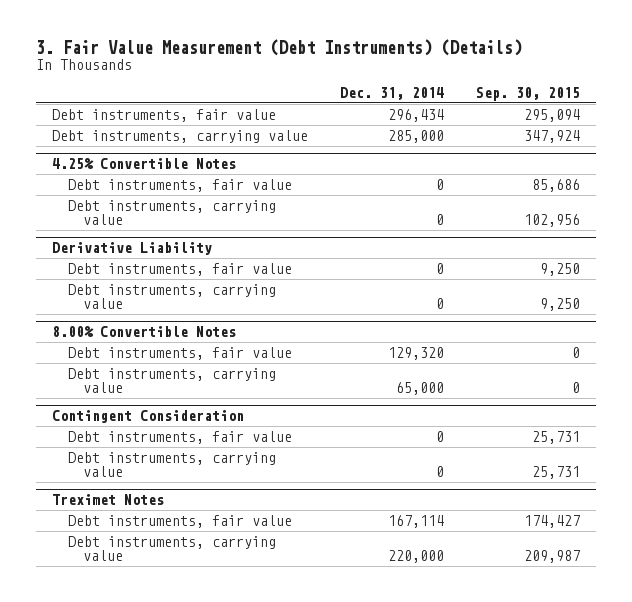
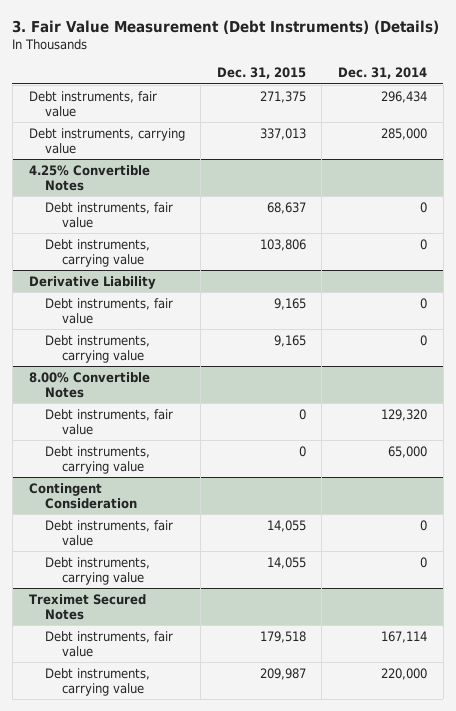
- | Dec. 31, 2014 | Sep. 30, 2015
+ | Dec. 31, 2015 | Dec. 31, 2014
- Treximet Notes
+ Treximet Secured Notes

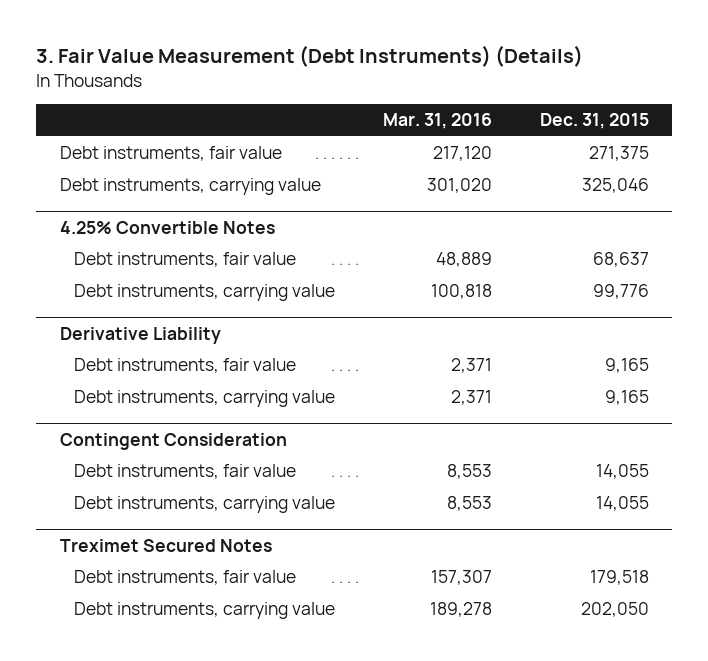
- | Dec. 31, 2015 | Dec. 31, 2014
+ | Mar. 31, 2016 | Dec. 31, 2015
- Debt instruments, carrying value | 337,013 | 285,000
+ Debt instruments, carrying value | 301,020 | 325,046
@ 4.25% Convertible Notes
- Debt instruments, carrying value | 103,806 | 0
+ Debt instruments, carrying value | 100,818 | 99,776
- 8.00% Convertible Notes
- Debt instruments, fair value | 0 | 129,320
- Debt instruments, carrying value | 0 | 65,000
@ Treximet Secured Notes
- Debt instruments, carrying value | 209,987 | 220,000
+ Debt instruments, carrying value | 189,278 | 202,050

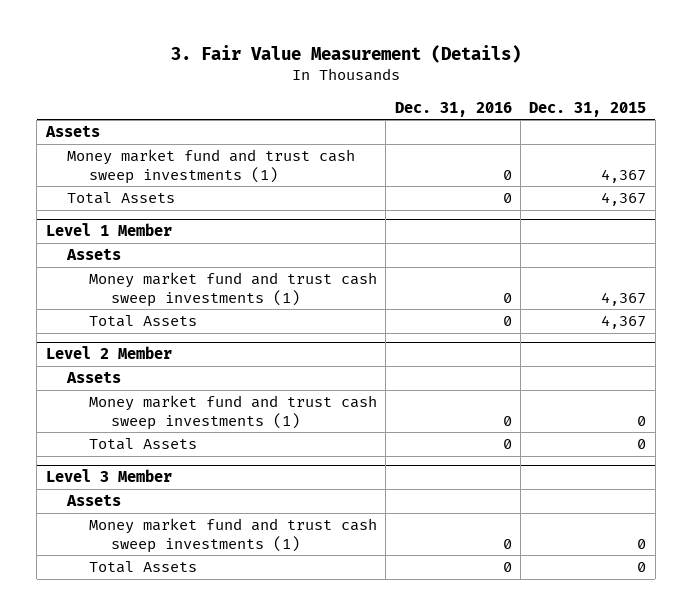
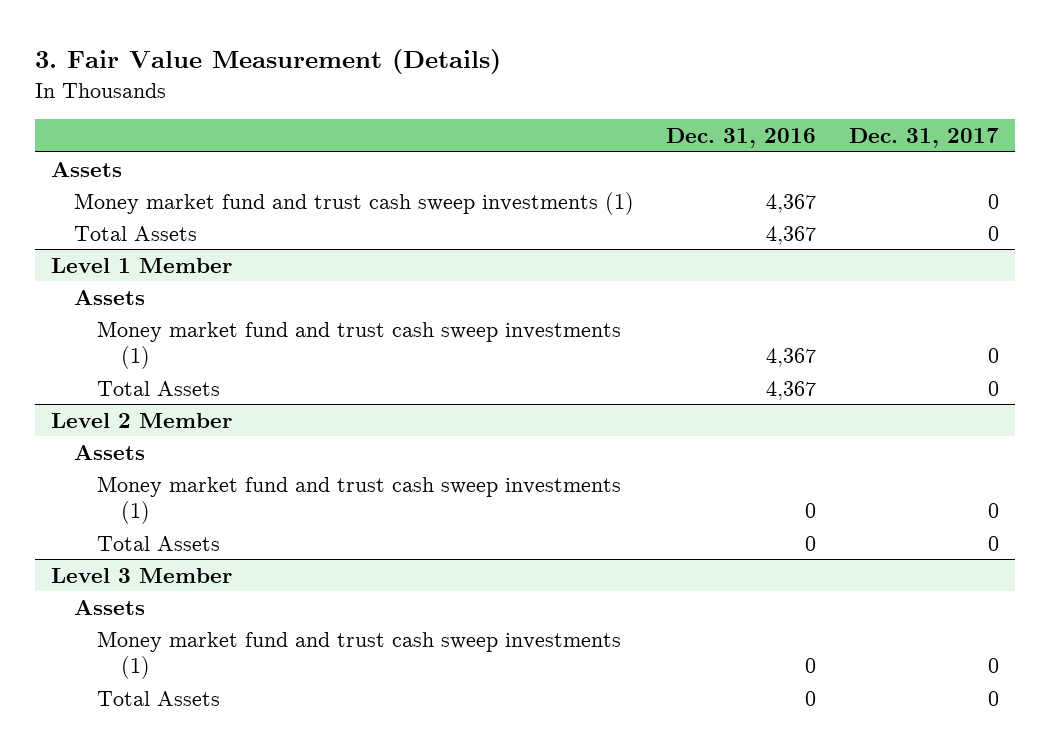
- | Dec. 31, 2016 | Dec. 31, 2015
+ | Dec. 31, 2016 | Dec. 31, 2017
- Money market fund and trust cash sweep investments (1) | 0 | 4,367
- Total Assets | 0 | 4,367
+ Money market fund and trust cash sweep investments (1) | 4,367 | 0
+ Total Assets | 4,367 | 0
@ Level 1 Member
- Money market fund and trust cash sweep investments (1) | 0 | 4,367
- Total Assets | 0 | 4,367
+ Money market fund and trust cash sweep investments (1) | 4,367 | 0
+ Total Assets | 4,367 | 0

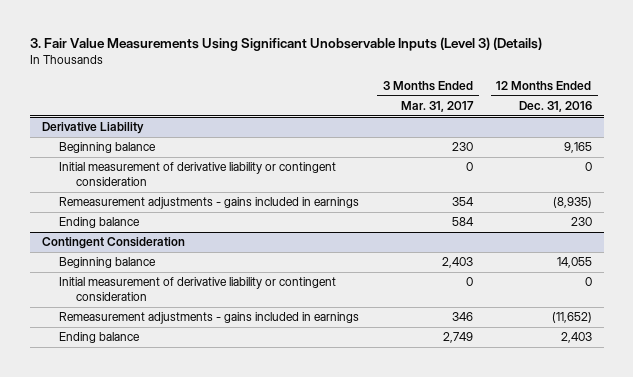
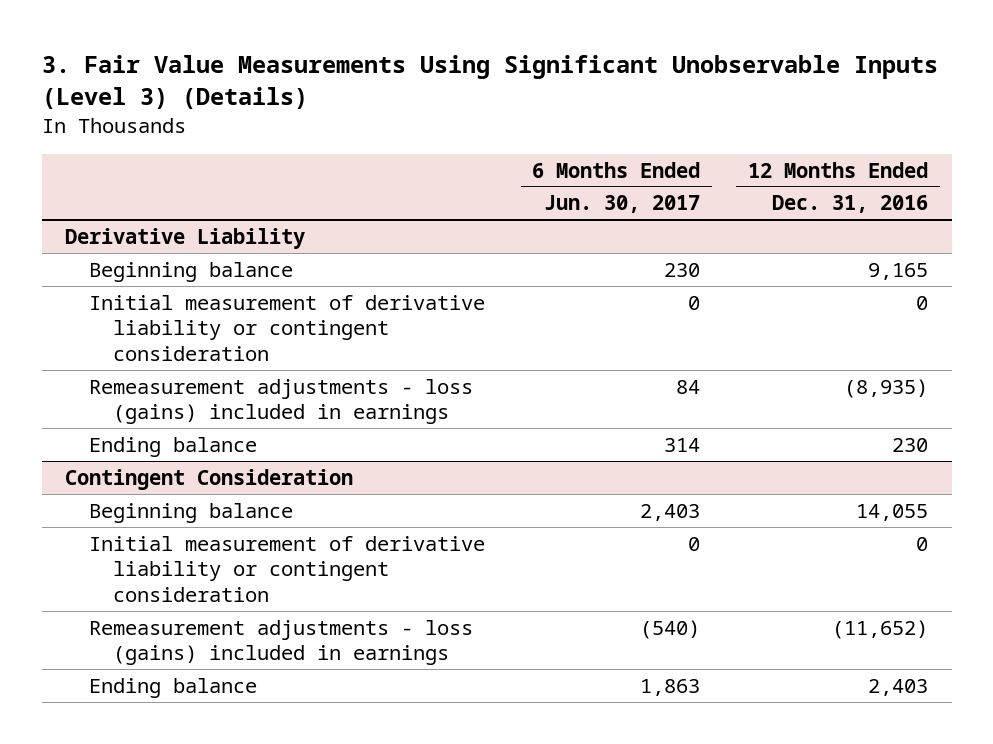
- | 3 Months Ended Mar. 31, 2017 | 12 Months Ended Dec. 31, 2016
+ | 6 Months Ended Jun. 30, 2017 | 12 Months Ended Dec. 31, 2016
@ Derivative Liability
- Remeasurement adjustments - gains included in earnings | 354 | (8,935)
+ Remeasurement adjustments - loss (gains) included in earnings | 84 | (8,935)
@ Contingent Consideration
- Remeasurement adjustments - gains included in earnings | 346 | (11,652)
+ Remeasurement adjustments - loss (gains) included in earnings | (540) | (11,652)

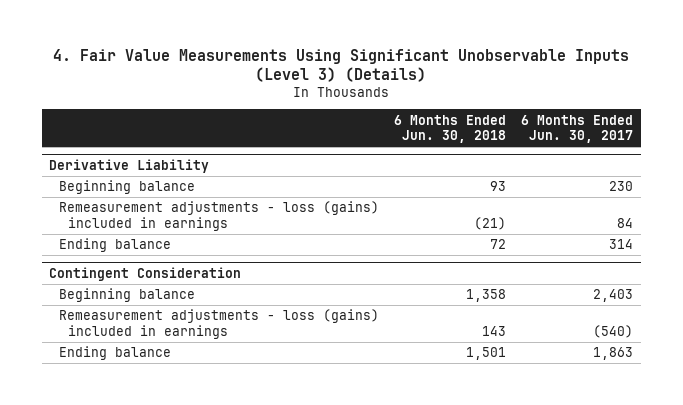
- 3. Fair Value Measurements Using Significant Unobservable Inputs (Level 3) (Details)
+ 4. Fair Value Measurements Using Significant Unobservable Inputs (Level 3) (Details)
- | 6 Months Ended Jun. 30, 2017 | 12 Months Ended Dec. 31, 2016
+ | 6 Months Ended Jun. 30, 2018 | 6 Months Ended Jun. 30, 2017
@ Derivative Liability
- Initial measurement of derivative liability or contingent consideration | 0 | 0
@ Contingent Consideration
- Initial measurement of derivative liability or contingent consideration | 0 | 0

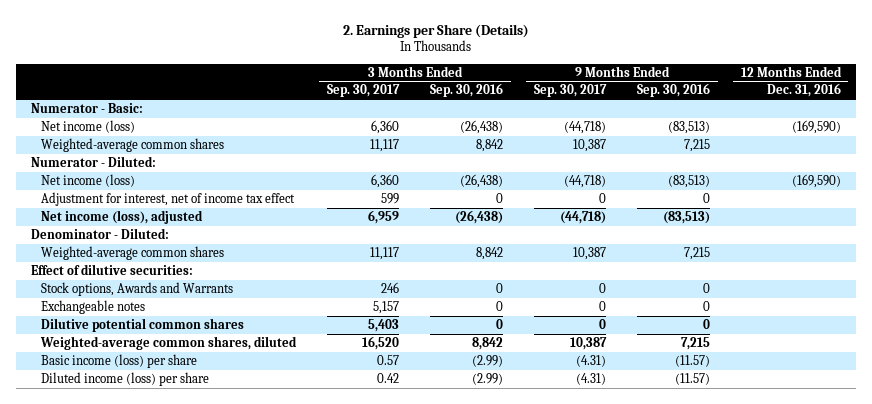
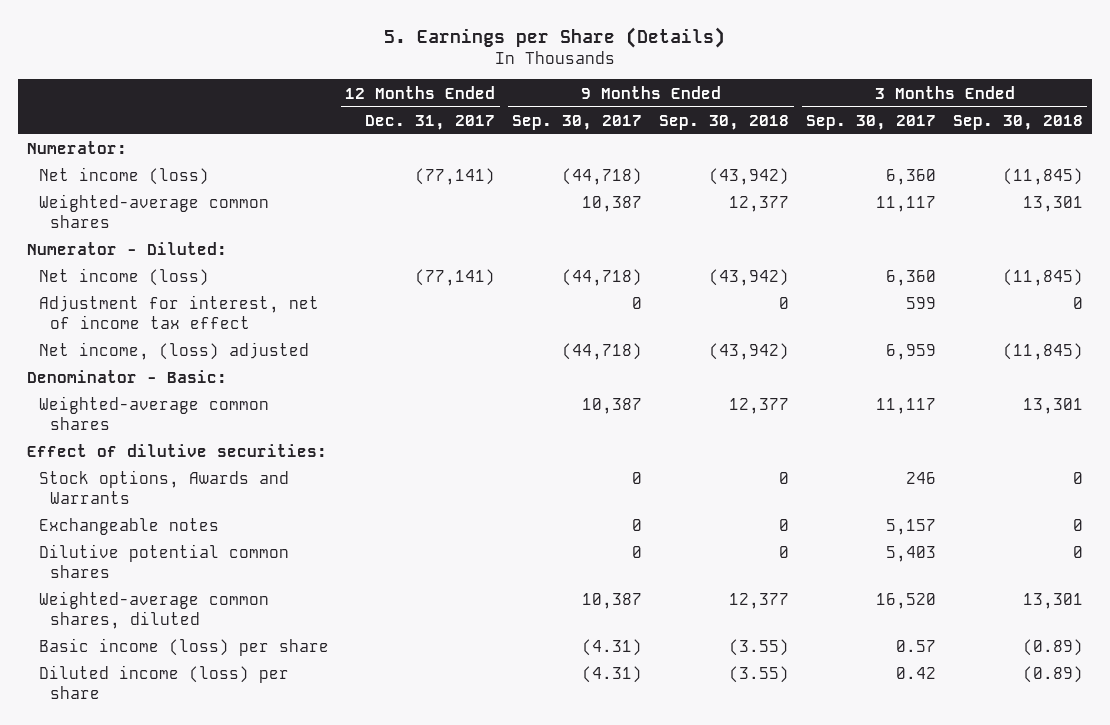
- 2. Earnings per Share (Details)
+ 5. Earnings per Share (Details)
- | 3 Months Ended Sep. 30, 2017 | 3 Months Ended Sep. 30, 2016 | 9 Months Ended Sep. 30, 2017 | 9 Months Ended Sep. 30, 2016 | 12 Months Ended Dec. 31, 2016
+ | 12 Months Ended Dec. 31, 2017 | 9 Months Ended Sep. 30, 2017 | 9 Months Ended Sep. 30, 2018 | 3 Months Ended Sep. 30, 2017 | 3 Months Ended Sep. 30, 2018
- Numerator - Basic:
+ Numerator:
- Net income (loss), adjusted | 6,959 | (26,438) | (44,718) | (83,513) |
- Denominator - Diluted:
+ Net income, (loss) adjusted | | (44,718) | (43,942) | 6,959 | (11,845)
+ Denominator - Basic:

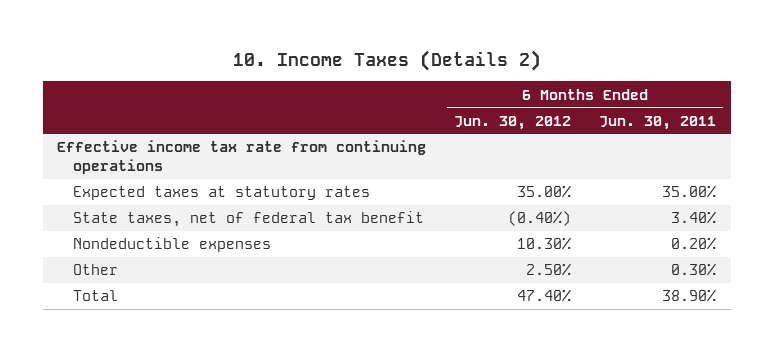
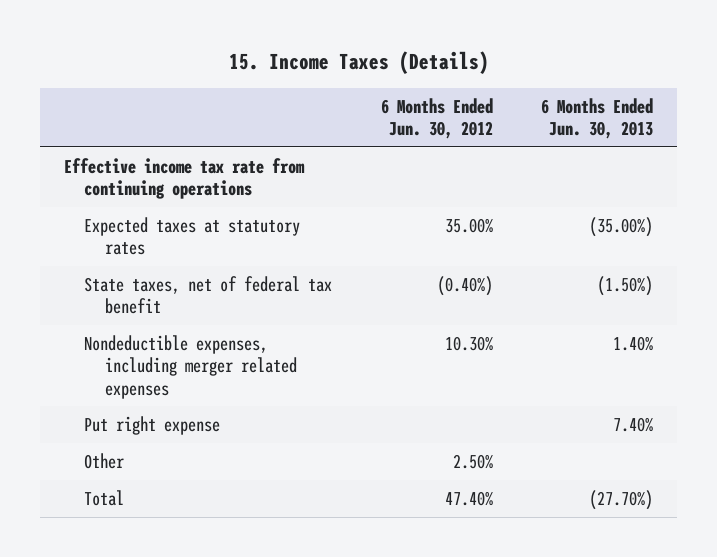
- 10. Income Taxes (Details 2)
+ 15. Income Taxes (Details)
- | 6 Months Ended Jun. 30, 2012 | 6 Months Ended Jun. 30, 2011
+ | 6 Months Ended Jun. 30, 2012 | 6 Months Ended Jun. 30, 2013
- Nondeductible expenses | 10.30% | 0.20%
+ Nondeductible expenses, including merger related expenses | 10.30% | 1.40%
+ Put right expense | | 7.40%

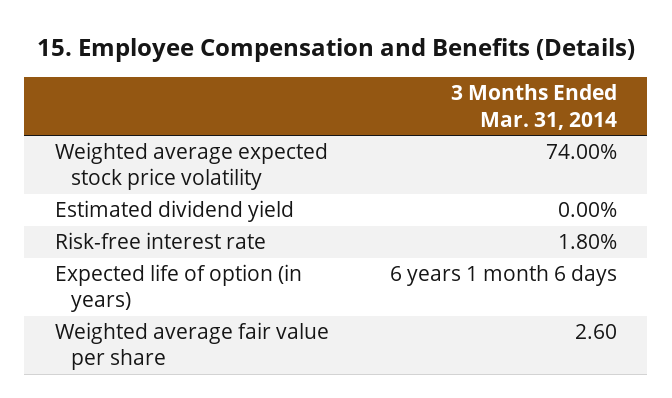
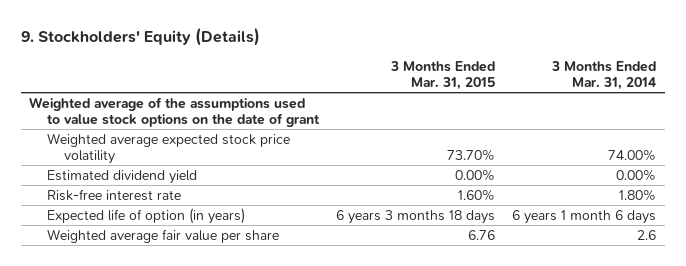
- 15. Employee Compensation and Benefits (Details)
+ 9. Stockholders' Equity (Details)
- | 3 Months Ended Mar. 31, 2014
+ | 3 Months Ended Mar. 31, 2015 | 3 Months Ended Mar. 31, 2014
+ Weighted average of the assumptions used to value stock options on the date of grant
- Weighted average fair value per share | 2.60
+ Weighted average fair value per share | 6.76 | 2.6

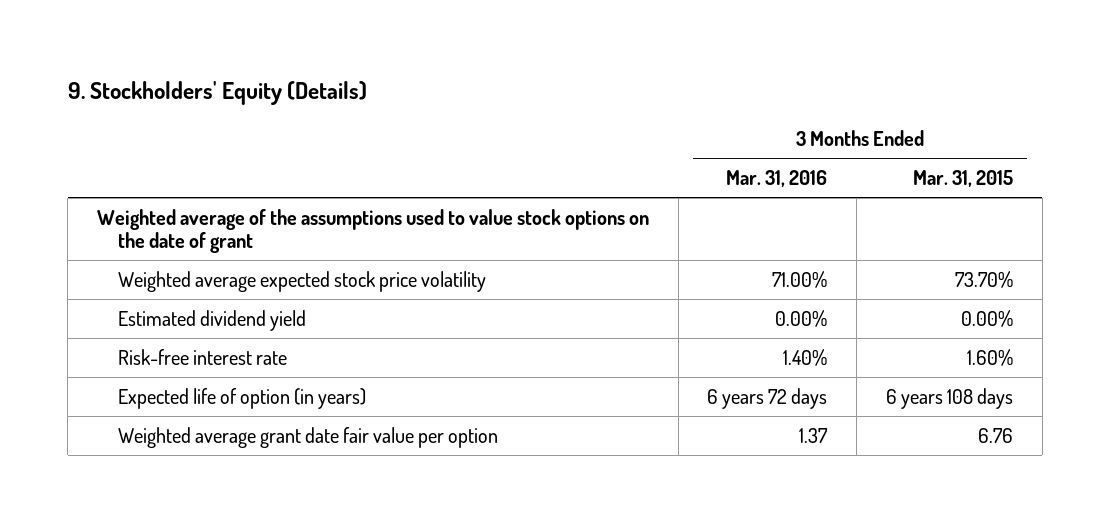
- | 3 Months Ended Mar. 31, 2015 | 3 Months Ended Mar. 31, 2014
+ | 3 Months Ended Mar. 31, 2016 | 3 Months Ended Mar. 31, 2015
- Expected life of option (in years) | 6 years 3 months 18 days | 6 years 1 month 6 days
- Weighted average fair value per share | 6.76 | 2.6
+ Expected life of option (in years) | 6 years 72 days | 6 years 108 days
+ Weighted average grant date fair value per option | 1.37 | 6.76

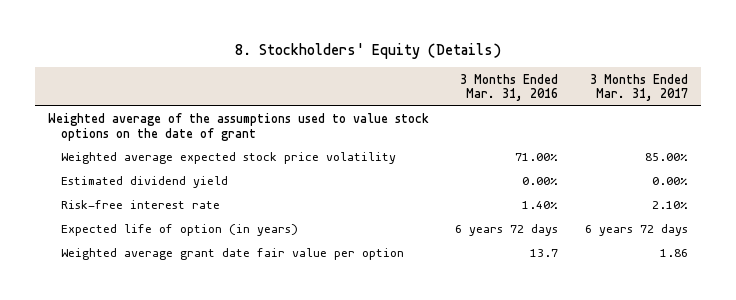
- 9. Stockholders' Equity (Details)
+ 8. Stockholders' Equity (Details)
- | 3 Months Ended Mar. 31, 2016 | 3 Months Ended Mar. 31, 2015
+ | 3 Months Ended Mar. 31, 2016 | 3 Months Ended Mar. 31, 2017
- Weighted average grant date fair value per option | 1.37 | 6.76
+ Weighted average grant date fair value per option | 13.7 | 1.86

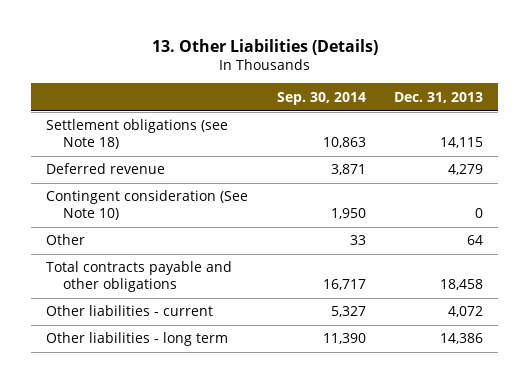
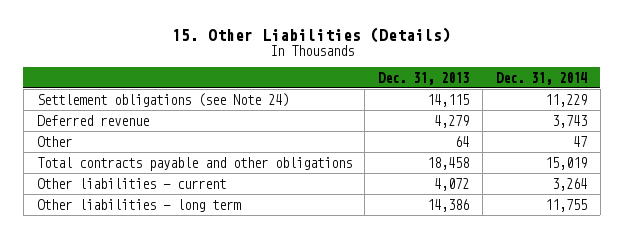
- 13. Other Liabilities (Details)
+ 15. Other Liabilities (Details)
- | Sep. 30, 2014 | Dec. 31, 2013
+ | Dec. 31, 2013 | Dec. 31, 2014
- Settlement obligations (see Note 18) | 10,863 | 14,115
+ Settlement obligations (see Note 24) | 14,115 | 11,229
- Contingent consideration (See Note 10) | 1,950 | 0

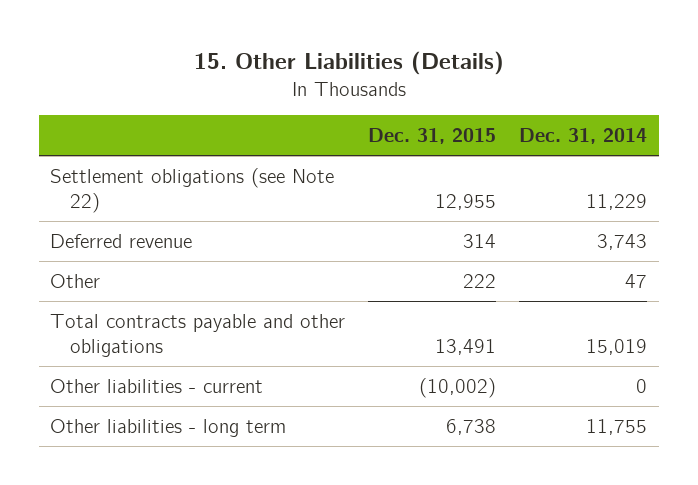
- | Dec. 31, 2013 | Dec. 31, 2014
+ | Dec. 31, 2015 | Dec. 31, 2014
- Settlement obligations (see Note 24) | 14,115 | 11,229
+ Settlement obligations (see Note 22) | 12,955 | 11,229
- Other liabilities - current | 4,072 | 3,264
+ Other liabilities - current | (10,002) | 0

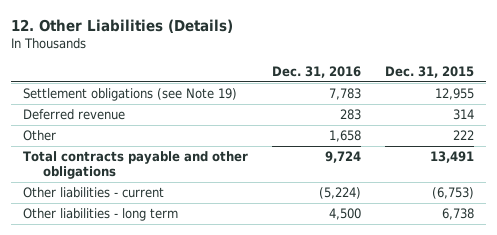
- 15. Other Liabilities (Details)
+ 12. Other Liabilities (Details)
- | Dec. 31, 2015 | Dec. 31, 2014
+ | Dec. 31, 2016 | Dec. 31, 2015
- Settlement obligations (see Note 22) | 12,955 | 11,229
+ Settlement obligations (see Note 19) | 7,783 | 12,955
- Other liabilities - current | (10,002) | 0
+ Other liabilities - current | (5,224) | (6,753)

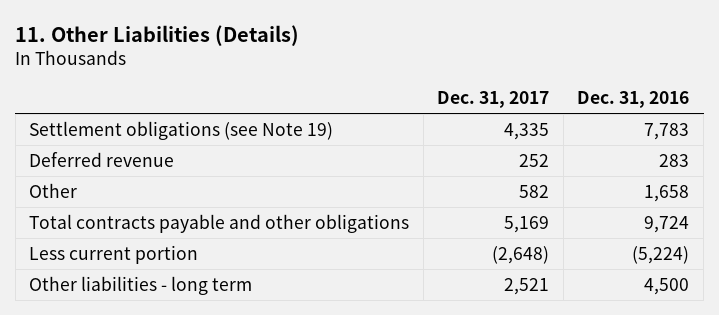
- 12. Other Liabilities (Details)
+ 11. Other Liabilities (Details)
- | Dec. 31, 2016 | Dec. 31, 2015
+ | Dec. 31, 2017 | Dec. 31, 2016
- Other liabilities - current | (5,224) | (6,753)
+ Less current portion | (2,648) | (5,224)

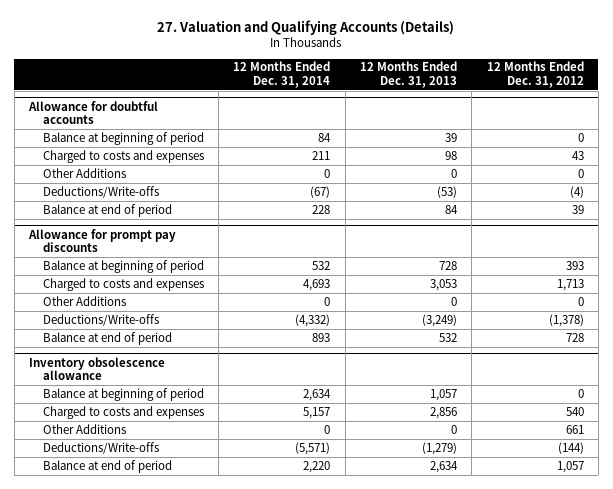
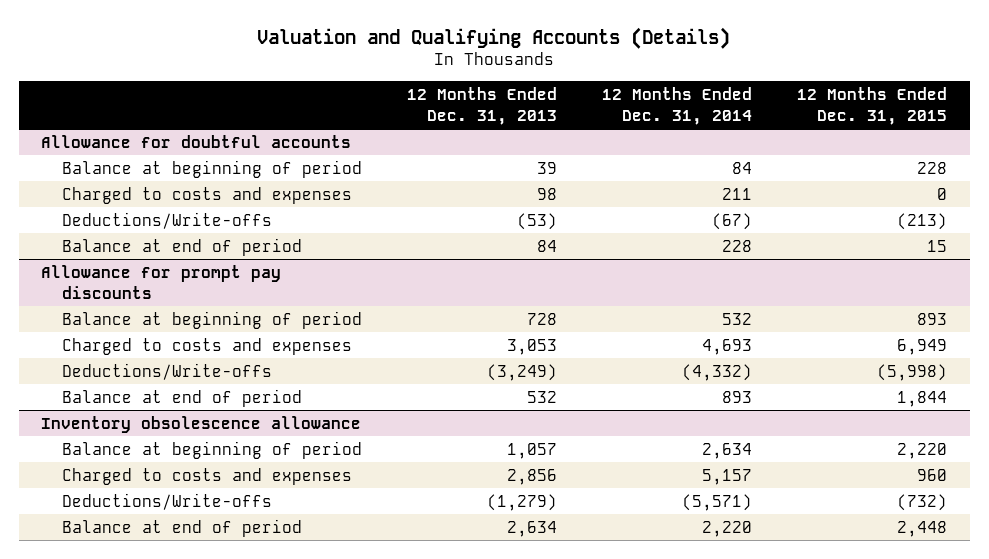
- 27. Valuation and Qualifying Accounts (Details)
+ Valuation and Qualifying Accounts (Details)
- | 12 Months Ended Dec. 31, 2014 | 12 Months Ended Dec. 31, 2013 | 12 Months Ended Dec. 31, 2012
+ | 12 Months Ended Dec. 31, 2013 | 12 Months Ended Dec. 31, 2014 | 12 Months Ended Dec. 31, 2015
@ Allowance for doubtful accounts
- Other Additions | 0 | 0 | 0
@ Allowance for prompt pay discounts
- Other Additions | 0 | 0 | 0
@ Inventory obsolescence allowance
- Other Additions | 0 | 0 | 661

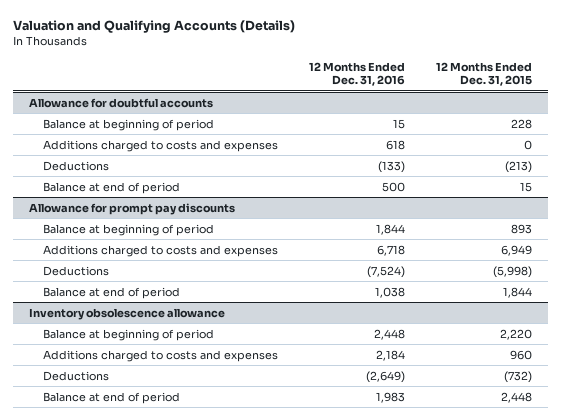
- | 12 Months Ended Dec. 31, 2013 | 12 Months Ended Dec. 31, 2014 | 12 Months Ended Dec. 31, 2015
+ | 12 Months Ended Dec. 31, 2016 | 12 Months Ended Dec. 31, 2015
@ Allowance for doubtful accounts
- Charged to costs and expenses | 98 | 211 | 0
- Deductions/Write-offs | (53) | (67) | (213)
+ Additions charged to costs and expenses | 618 | 0
+ Deductions | (133) | (213)
@ Allowance for prompt pay discounts
- Charged to costs and expenses | 3,053 | 4,693 | 6,949
- Deductions/Write-offs | (3,249) | (4,332) | (5,998)
+ Additions charged to costs and expenses | 6,718 | 6,949
+ Deductions | (7,524) | (5,998)
@ Inventory obsolescence allowance
- Charged to costs and expenses | 2,856 | 5,157 | 960
- Deductions/Write-offs | (1,279) | (5,571) | (732)
+ Additions charged to costs and expenses | 2,184 | 960
+ Deductions | (2,649) | (732)

